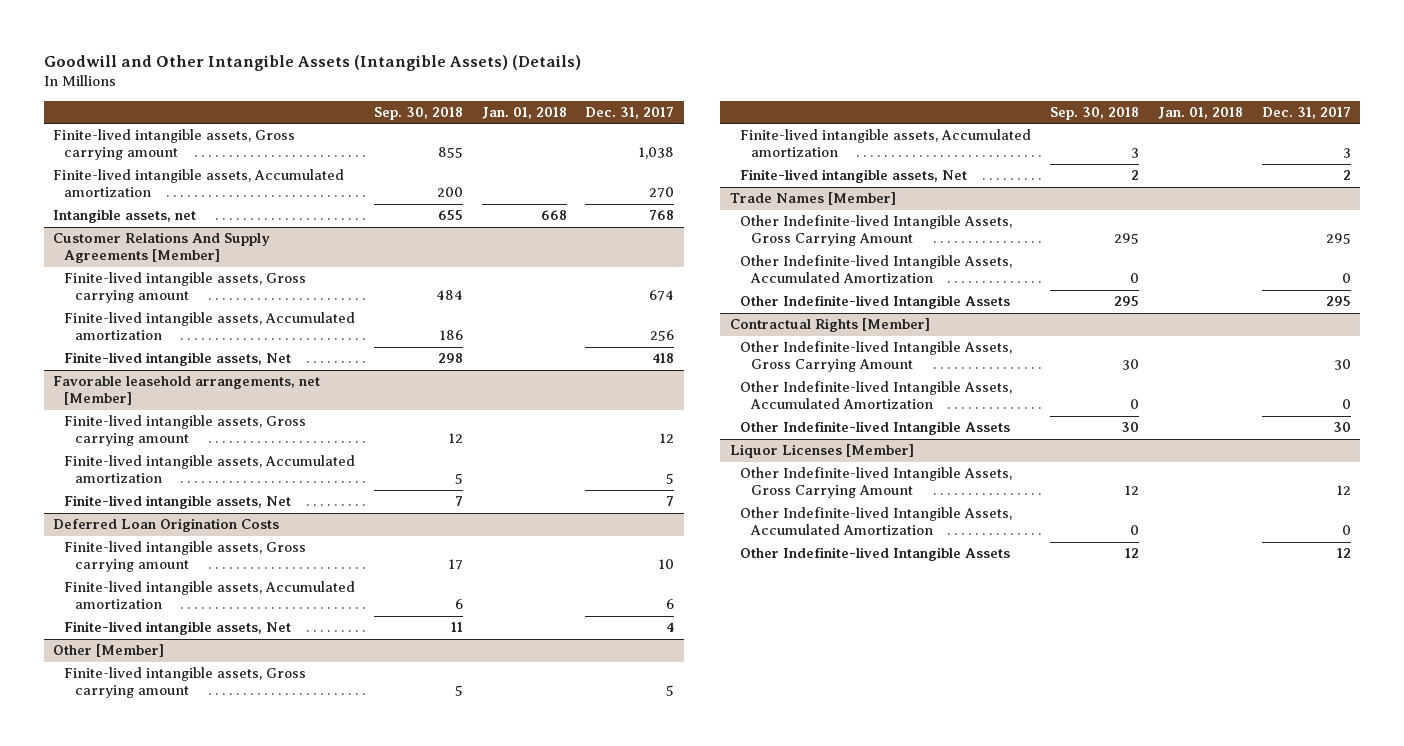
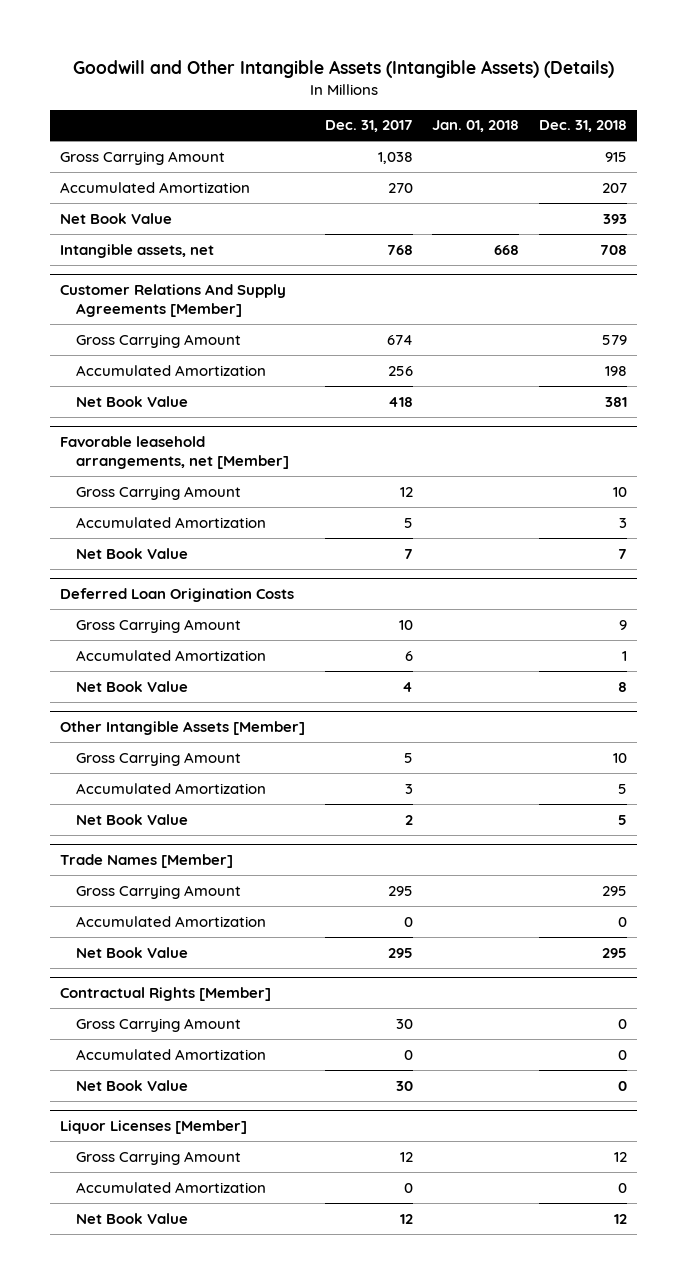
- | Sep. 30, 2018 | Jan. 01, 2018 | Dec. 31, 2017
+ | Dec. 31, 2017 | Jan. 01, 2018 | Dec. 31, 2018
- Finite-lived intangible assets, Gross carrying amount | 855 | | 1,038
- Finite-lived intangible assets, Accumulated amortization | 200 | | 270
+ Gross Carrying Amount | 1,038 | | 915
+ Accumulated Amortization | 270 | | 207
+ Net Book Value | | | 393
@ Customer Relations And Supply Agreements [Member]
- Finite-lived intangible assets, Gross carrying amount | 484 | | 674
- Finite-lived intangible assets, Accumulated amortization | 186 | | 256
- Finite-lived intangible assets, Net | 298 | | 418
+ Gross Carrying Amount | 674 | | 579
+ Accumulated Amortization | 256 | | 198
+ Net Book Value | 418 | | 381
@ Favorable leasehold arrangements, net [Member]
- Finite-lived intangible assets, Gross carrying amount | 12 | | 12
- Finite-lived intangible assets, Accumulated amortization | 5 | | 5
- Finite-lived intangible assets, Net | 7 | | 7
+ Gross Carrying Amount | 12 | | 10
+ Accumulated Amortization | 5 | | 3
+ Net Book Value | 7 | | 7
@ Deferred Loan Origination Costs
- Finite-lived intangible assets, Gross carrying amount | 17 | | 10
- Finite-lived intangible assets, Accumulated amortization | 6 | | 6
- Finite-lived intangible assets, Net | 11 | | 4
- Other [Member]
- Finite-lived intangible assets, Gross carrying amount | 5 | | 5
- Finite-lived intangible assets, Accumulated amortization | 3 | | 3
- Finite-lived intangible assets, Net | 2 | | 2
@ Deferred Loan Origination Costs
+ Gross Carrying Amount | 10 | | 9
+ Accumulated Amortization | 6 | | 1
+ Net Book Value | 4 | | 8
+ Other Intangible Assets [Member]
+ Gross Carrying Amount | 5 | | 10
+ Accumulated Amortization | 3 | | 5
+ Net Book Value | 2 | | 5
@ Trade Names [Member]
- Other Indefinite-lived Intangible Assets, Gross Carrying Amount | 295 | | 295
- Other Indefinite-lived Intangible Assets, Accumulated Amortization | 0 | | 0
- Other Indefinite-lived Intangible Assets | 295 | | 295
+ Gross Carrying Amount | 295 | | 295
+ Accumulated Amortization | 0 | | 0
+ Net Book Value | 295 | | 295
@ Contractual Rights [Member]
- Other Indefinite-lived Intangible Assets, Gross Carrying Amount | 30 | | 30
- Other Indefinite-lived Intangible Assets, Accumulated Amortization | 0 | | 0
- Other Indefinite-lived Intangible Assets | 30 | | 30
+ Gross Carrying Amount | 30 | | 0
+ Accumulated Amortization | 0 | | 0
+ Net Book Value | 30 | | 0
@ Liquor Licenses [Member]
- Other Indefinite-lived Intangible Assets, Gross Carrying Amount | 12 | | 12
- Other Indefinite-lived Intangible Assets, Accumulated Amortization | 0 | | 0
- Other Indefinite-lived Intangible Assets | 12 | | 12
+ Gross Carrying Amount | 12 | | 12
+ Accumulated Amortization | 0 | | 0
+ Net Book Value | 12 | | 12

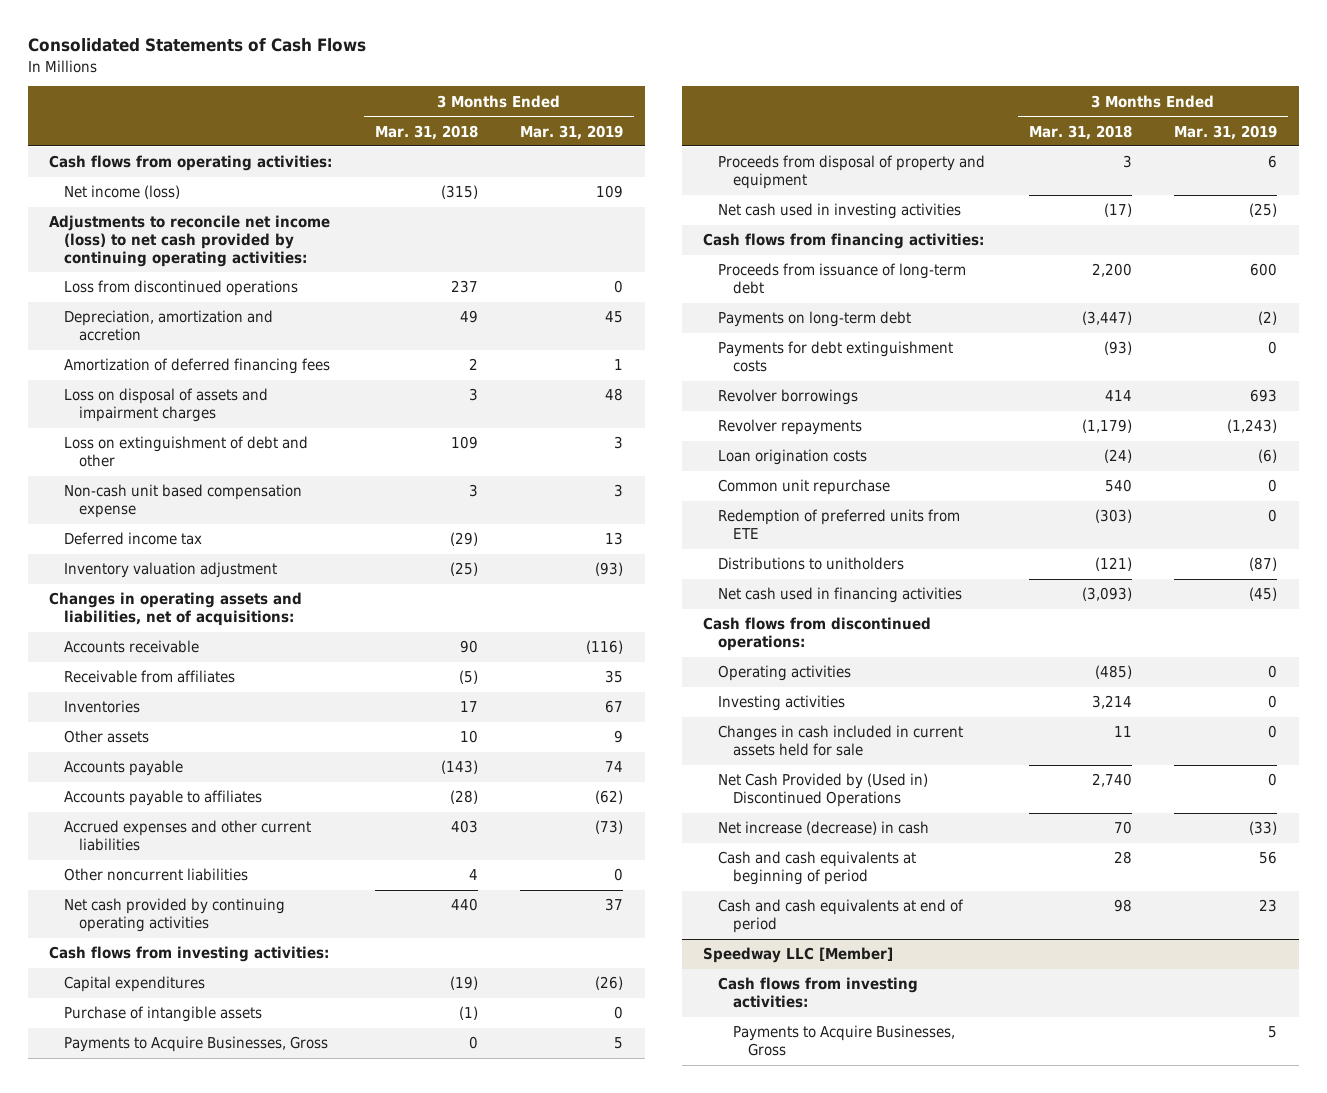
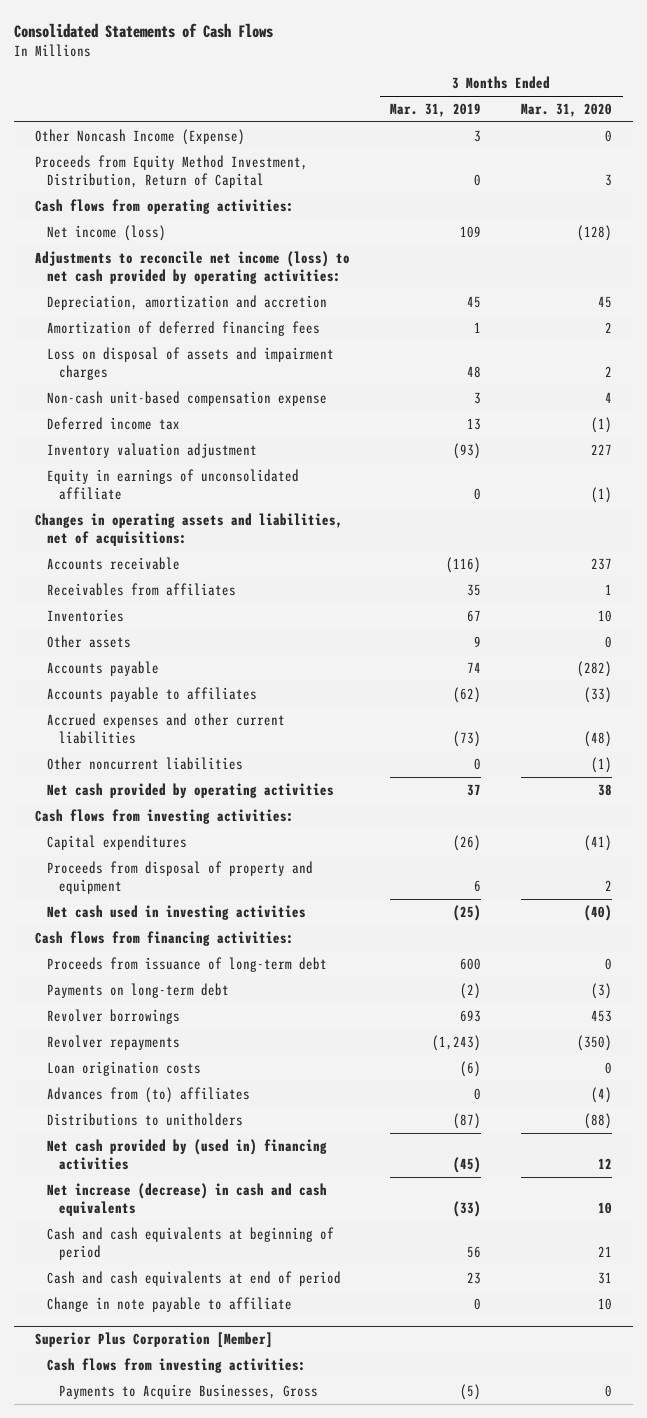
- | 3 Months Ended Mar. 31, 2018 | 3 Months Ended Mar. 31, 2019
+ | 3 Months Ended Mar. 31, 2019 | 3 Months Ended Mar. 31, 2020
+ Other Noncash Income (Expense) | 3 | 0
+ Proceeds from Equity Method Investment, Distribution, Return of Capital | 0 | 3
- Adjustments to reconcile net income (loss) to net cash provided by continuing operating activities:
- Loss from discontinued operations | 237 | 0
+ Adjustments to reconcile net income (loss) to net cash provided by operating activities:
- Loss on extinguishment of debt and other | 109 | 3
- Non-cash unit based compensation expense | 3 | 3
+ Non-cash unit-based compensation expense | 3 | 4
+ Equity in earnings of unconsolidated affiliate | 0 | (1)
- Receivable from affiliates | (5) | 35
+ Receivables from affiliates | 35 | 1
- Net cash provided by continuing operating activities | 440 | 37
+ Net cash provided by operating activities | 37 | 38
- Purchase of intangible assets | (1) | 0
- Payments to Acquire Businesses, Gross | 0 | 5
- Payments for debt extinguishment costs | (93) | 0
- Common unit repurchase | 540 | 0
- Redemption of preferred units from ETE | (303) | 0
+ Advances from (to) affiliates | 0 | (4)
- Net cash used in financing activities | (3,093) | (45)
- Cash flows from discontinued operations:
- Operating activities | (485) | 0
- Investing activities | 3,214 | 0
- Changes in cash included in current assets held for sale | 11 | 0
- Net Cash Provided by (Used in) Discontinued Operations | 2,740 | 0
- Net increase (decrease) in cash | 70 | (33)
+ Net cash provided by (used in) financing activities | (45) | 12
+ Net increase (decrease) in cash and cash equivalents | (33) | 10
- Speedway LLC [Member]
+ Change in note payable to affiliate | 0 | 10
+ Superior Plus Corporation [Member]
- Payments to Acquire Businesses, Gross | | 5
+ Payments to Acquire Businesses, Gross | (5) | 0

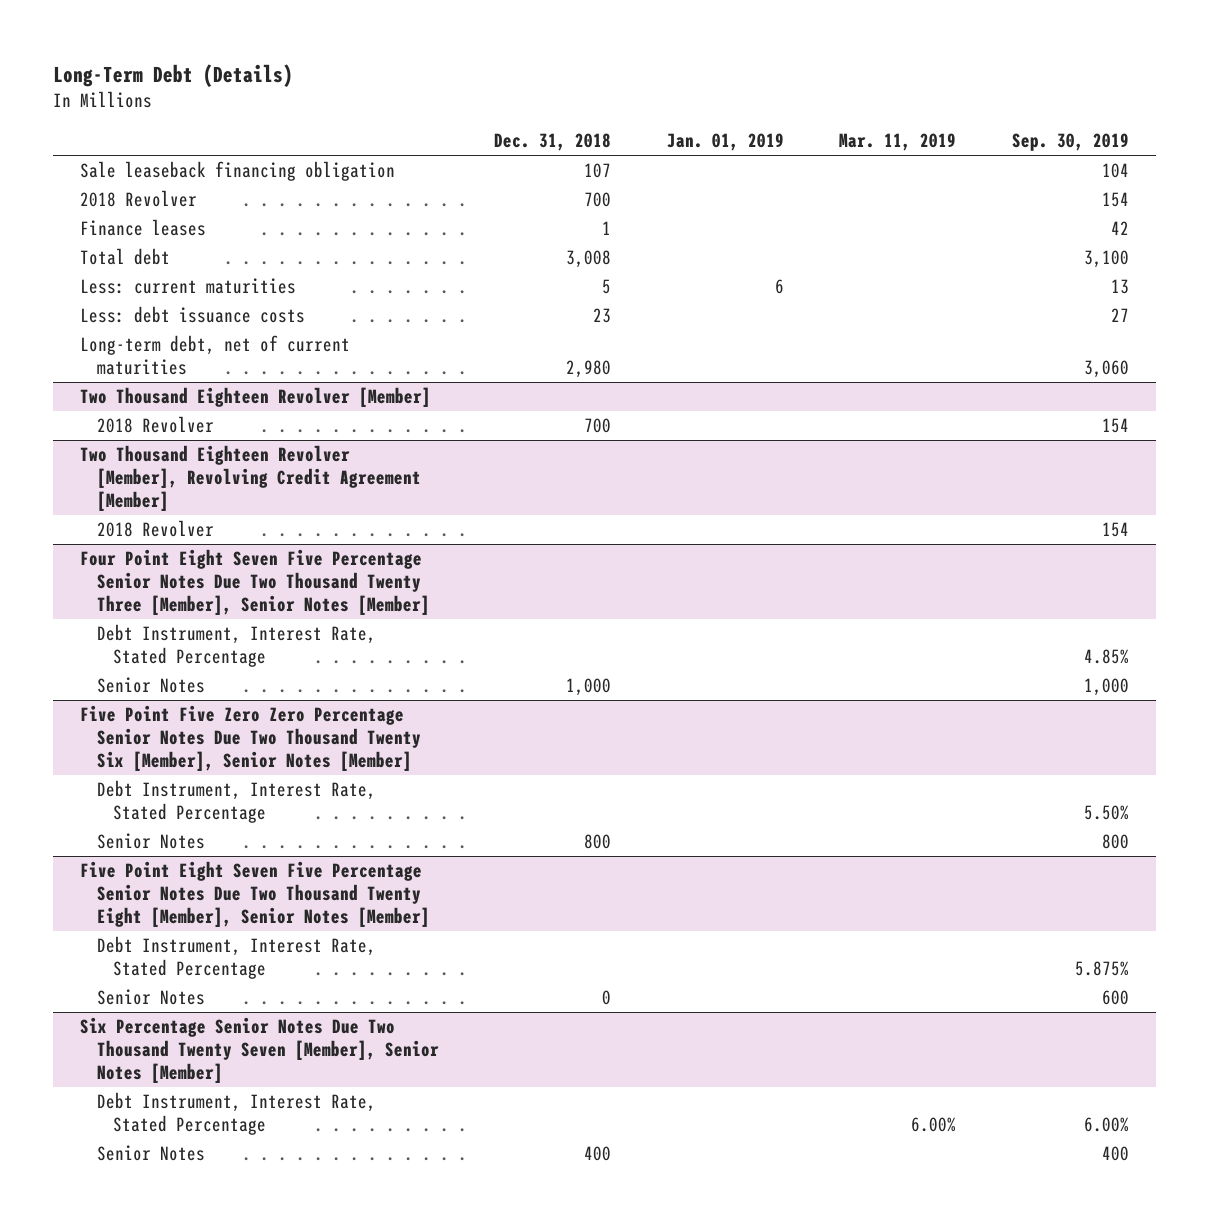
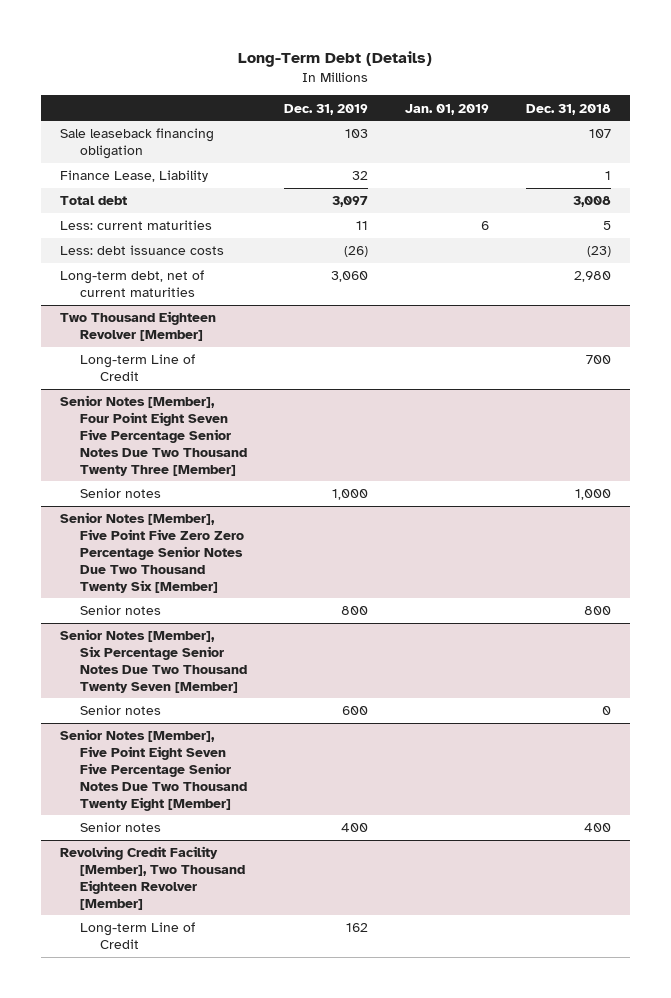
- | Dec. 31, 2018 | Jan. 01, 2019 | Mar. 11, 2019 | Sep. 30, 2019
+ | Dec. 31, 2019 | Jan. 01, 2019 | Dec. 31, 2018
- 2018 Revolver | 700 | | | 154
- Finance leases | 1 | | | 42
+ Finance Lease, Liability | 32 | | 1
- Less: debt issuance costs | 23 | | | 27
+ Less: debt issuance costs | (26) | | (23)
@ Two Thousand Eighteen Revolver [Member]
- 2018 Revolver | 700 | | | 154
- Two Thousand Eighteen Revolver [Member], Revolving Credit Agreement [Member]
- 2018 Revolver | | | | 154
- Four Point Eight Seven Five Percentage Senior Notes Due Two Thousand Twenty Three [Member], Senior Notes [Member]
- Debt Instrument, Interest Rate, Stated Percentage | | | | 4.85%
- Senior Notes | 1,000 | | | 1,000
- Five Point Five Zero Zero Percentage Senior Notes Due Two Thousand Twenty Six [Member], Senior Notes [Member]
- Debt Instrument, Interest Rate, Stated Percentage | | | | 5.50%
- Senior Notes | 800 | | | 800
- Five Point Eight Seven Five Percentage Senior Notes Due Two Thousand Twenty Eight [Member], Senior Notes [Member]
- Debt Instrument, Interest Rate, Stated Percentage | | | | 5.875%
- Senior Notes | 0 | | | 600
- Six Percentage Senior Notes Due Two Thousand Twenty Seven [Member], Senior Notes [Member]
- Debt Instrument, Interest Rate, Stated Percentage | | | 6.00% | 6.00%
- Senior Notes | 400 | | | 400
@ Two Thousand Eighteen Revolver [Member]
+ Long-term Line of Credit | | | 700
+ Senior Notes [Member], Four Point Eight Seven Five Percentage Senior Notes Due Two Thousand Twenty Three [Member]
+ Senior notes | 1,000 | | 1,000
+ Senior Notes [Member], Five Point Five Zero Zero Percentage Senior Notes Due Two Thousand Twenty Six [Member]
+ Senior notes | 800 | | 800
+ Senior Notes [Member], Six Percentage Senior Notes Due Two Thousand Twenty Seven [Member]
+ Senior notes | 600 | | 0
+ Senior Notes [Member], Five Point Eight Seven Five Percentage Senior Notes Due Two Thousand Twenty Eight [Member]
+ Senior notes | 400 | | 400
+ Revolving Credit Facility [Member], Two Thousand Eighteen Revolver [Member]
+ Long-term Line of Credit | 162 | |

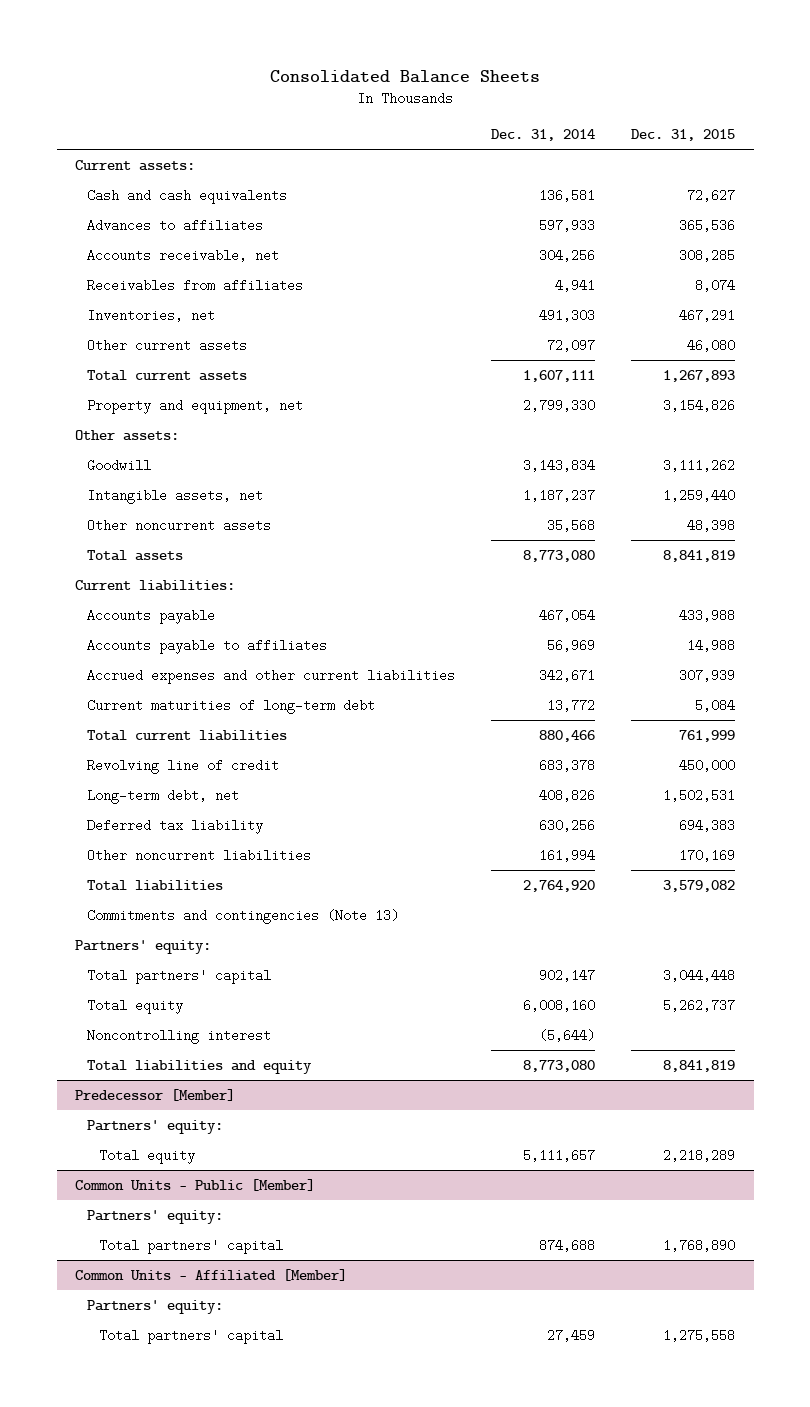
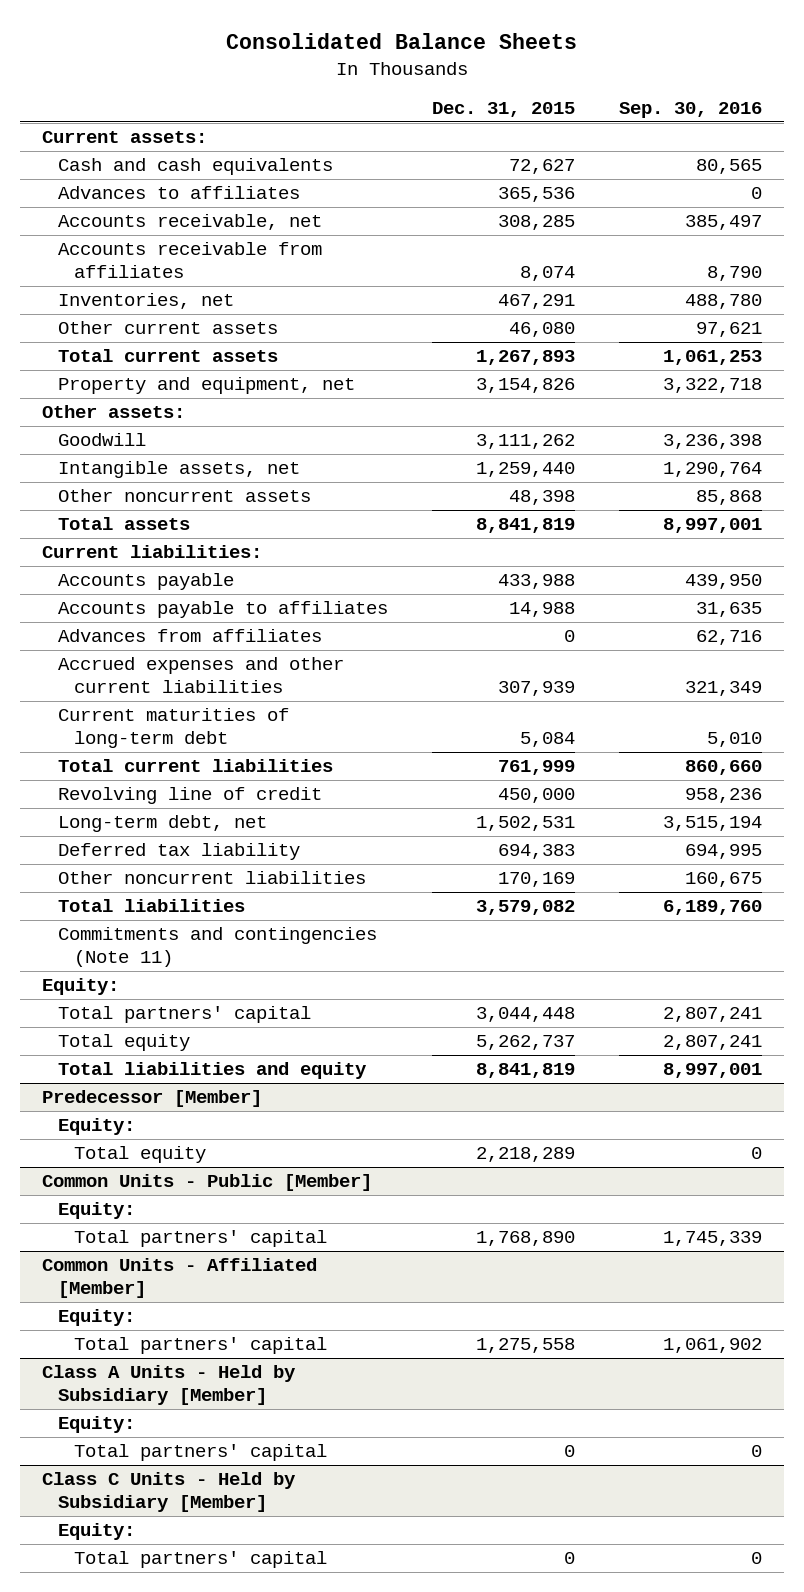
- | Dec. 31, 2014 | Dec. 31, 2015
+ | Dec. 31, 2015 | Sep. 30, 2016
- Receivables from affiliates | 4,941 | 8,074
+ Accounts receivable from affiliates | 8,074 | 8,790
+ Advances from affiliates | 0 | 62,716
- Commitments and contingencies (Note 13)
- Partners' equity:
+ Commitments and contingencies (Note 11)
+ Equity:
- Noncontrolling interest | (5,644) |
@ Predecessor [Member]
- Partners' equity:
+ Equity:
@ Common Units - Public [Member]
- Partners' equity:
+ Equity:
@ Common Units - Affiliated [Member]
- Partners' equity:
+ Equity:
+ Class A Units - Held by Subsidiary [Member]
+ Equity:
+ Total partners' capital | 0 | 0
+ Class C Units - Held by Subsidiary [Member]
+ Equity:
+ Total partners' capital | 0 | 0

